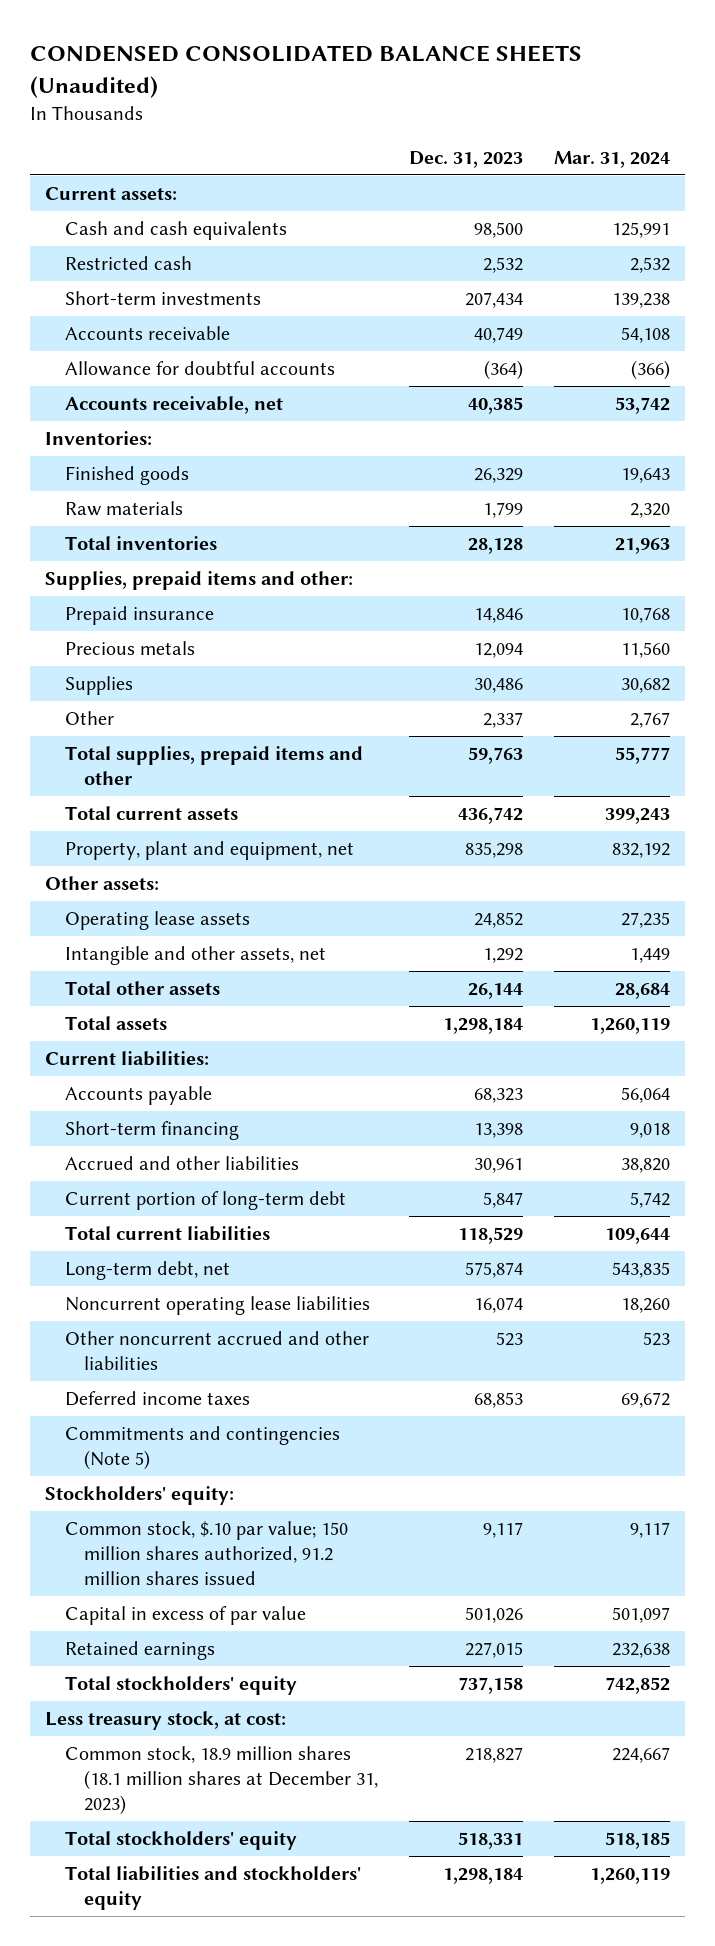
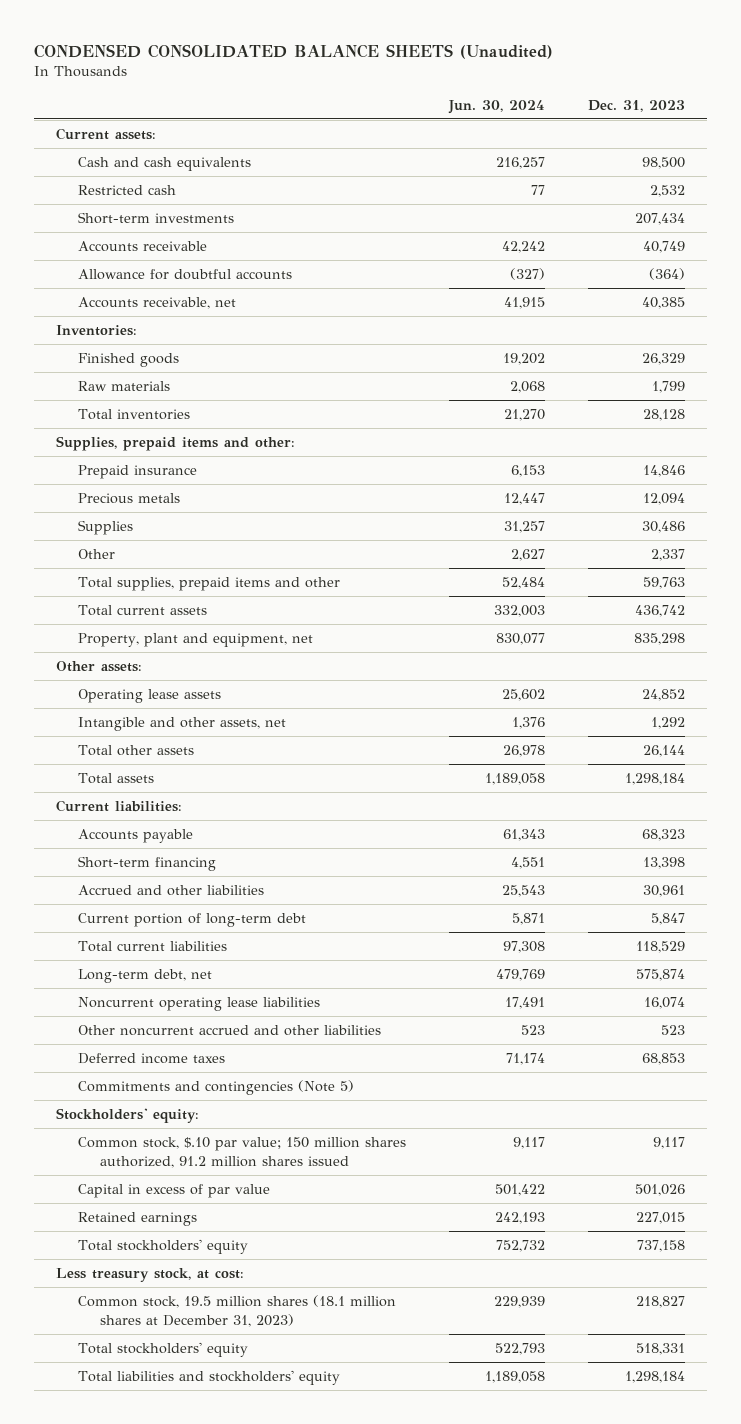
- | Dec. 31, 2023 | Mar. 31, 2024
+ | Jun. 30, 2024 | Dec. 31, 2023
- Common stock, 18.9 million shares (18.1 million shares at December 31, 2023) | 218,827 | 224,667
+ Common stock, 19.5 million shares (18.1 million shares at December 31, 2023) | 229,939 | 218,827

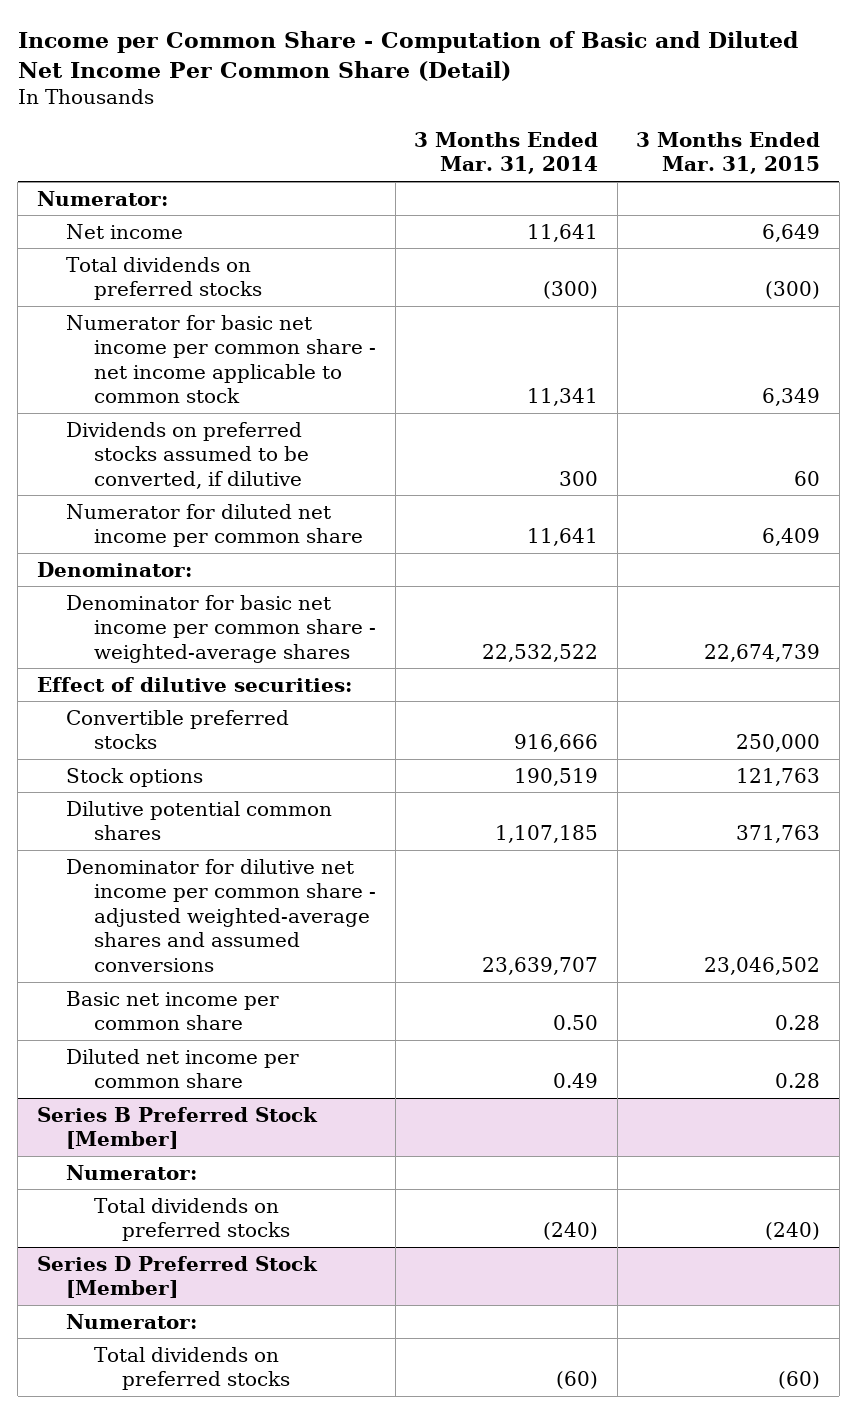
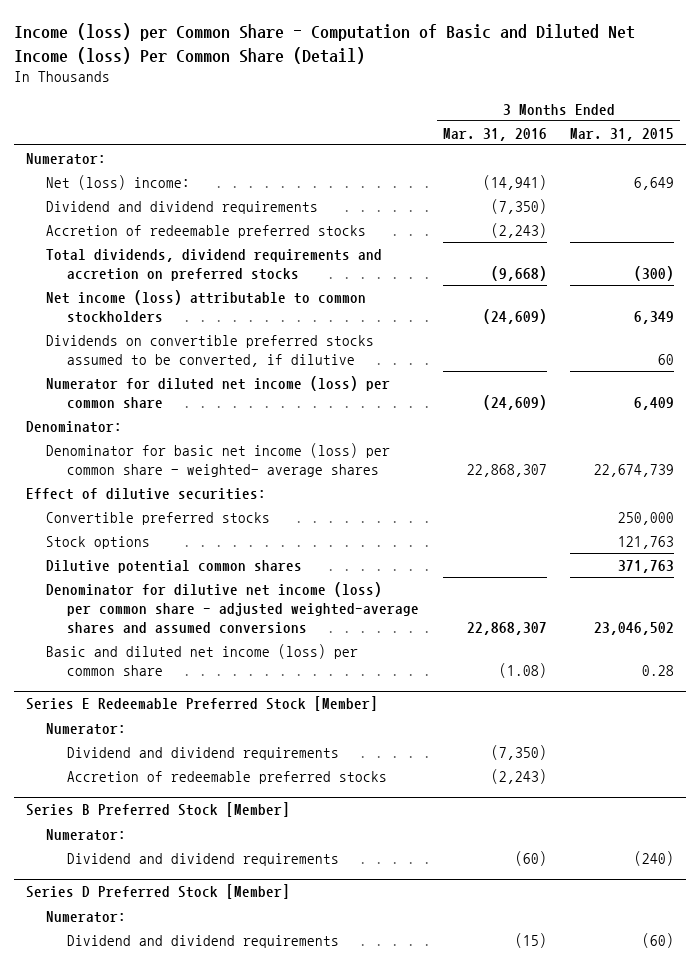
- Income per Common Share - Computation of Basic and Diluted Net Income Per Common Share (Detail)
+ Income (loss) per Common Share - Computation of Basic and Diluted Net Income (loss) Per Common Share (Detail)
- | 3 Months Ended Mar. 31, 2014 | 3 Months Ended Mar. 31, 2015
+ | 3 Months Ended Mar. 31, 2016 | 3 Months Ended Mar. 31, 2015
- Net income | 11,641 | 6,649
- Total dividends on preferred stocks | (300) | (300)
- Numerator for basic net income per common share - net income applicable to common stock | 11,341 | 6,349
- Dividends on preferred stocks assumed to be converted, if dilutive | 300 | 60
- Numerator for diluted net income per common share | 11,641 | 6,409
+ Net (loss) income: | (14,941) | 6,649
+ Dividend and dividend requirements | (7,350) |
+ Accretion of redeemable preferred stocks | (2,243) |
+ Total dividends, dividend requirements and accretion on preferred stocks | (9,668) | (300)
+ Net income (loss) attributable to common stockholders | (24,609) | 6,349
+ Dividends on convertible preferred stocks assumed to be converted, if dilutive | | 60
+ Numerator for diluted net income (loss) per common share | (24,609) | 6,409
- Denominator for basic net income per common share - weighted-average shares | 22,532,522 | 22,674,739
+ Denominator for basic net income (loss) per common share - weighted- average shares | 22,868,307 | 22,674,739
- Denominator for dilutive net income per common share - adjusted weighted-average shares and assumed conversions | 23,639,707 | 23,046,502
- Basic net income per common share | 0.50 | 0.28
- Diluted net income per common share | 0.49 | 0.28
+ Denominator for dilutive net income (loss) per common share - adjusted weighted-average shares and assumed conversions | 22,868,307 | 23,046,502
+ Basic and diluted net income (loss) per common share | (1.08) | 0.28
+ Series E Redeemable Preferred Stock [Member]
+ Numerator:
+ Dividend and dividend requirements | (7,350) |
+ Accretion of redeemable preferred stocks | (2,243) |
@ Series B Preferred Stock [Member]
- Total dividends on preferred stocks | (240) | (240)
+ Dividend and dividend requirements | (60) | (240)
@ Series D Preferred Stock [Member]
- Total dividends on preferred stocks | (60) | (60)
+ Dividend and dividend requirements | (15) | (60)

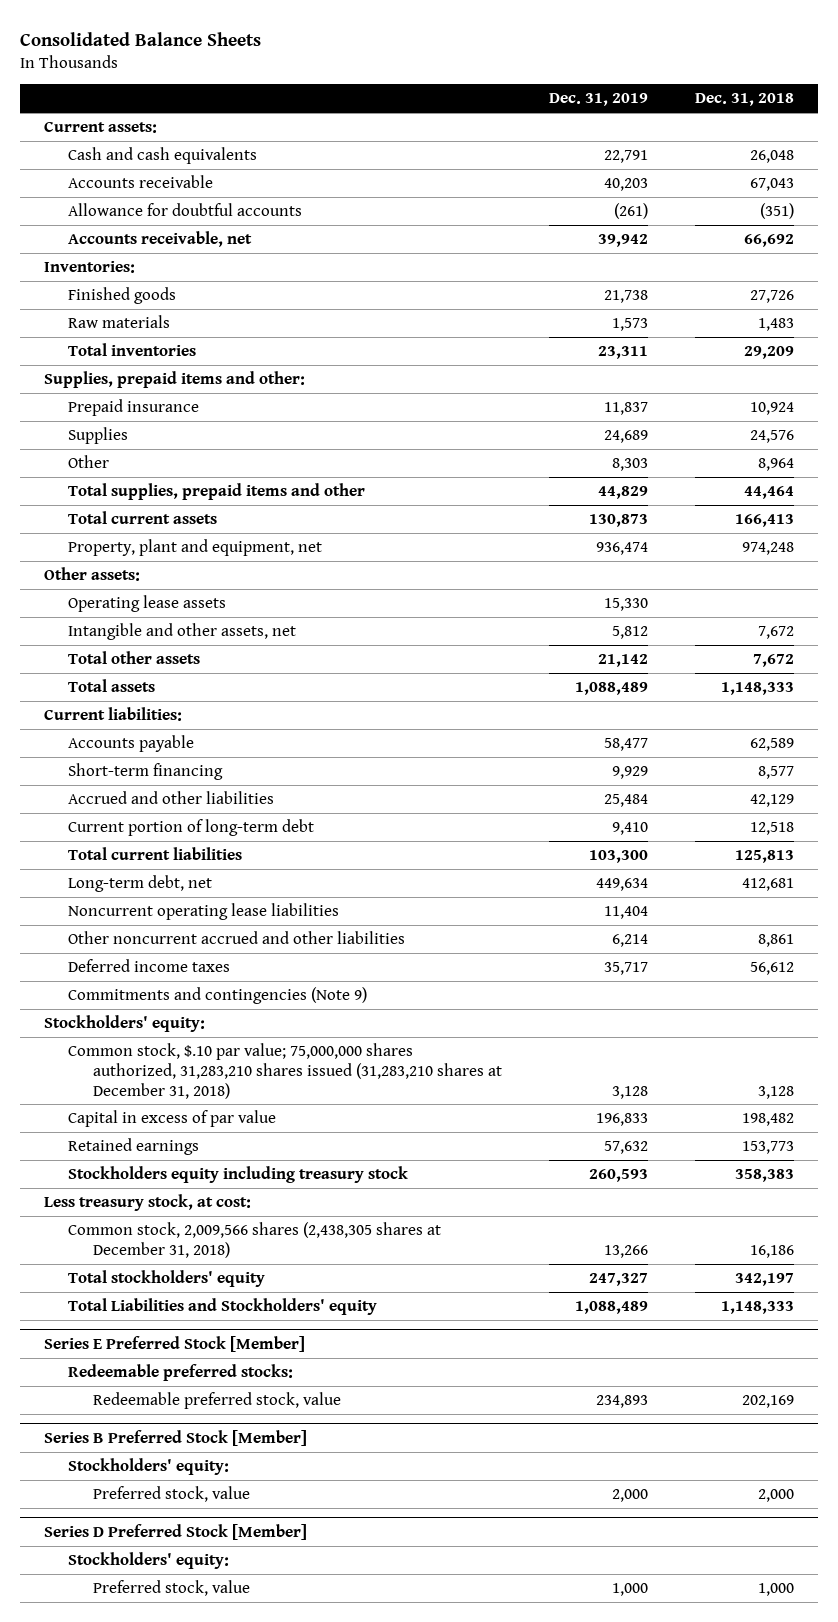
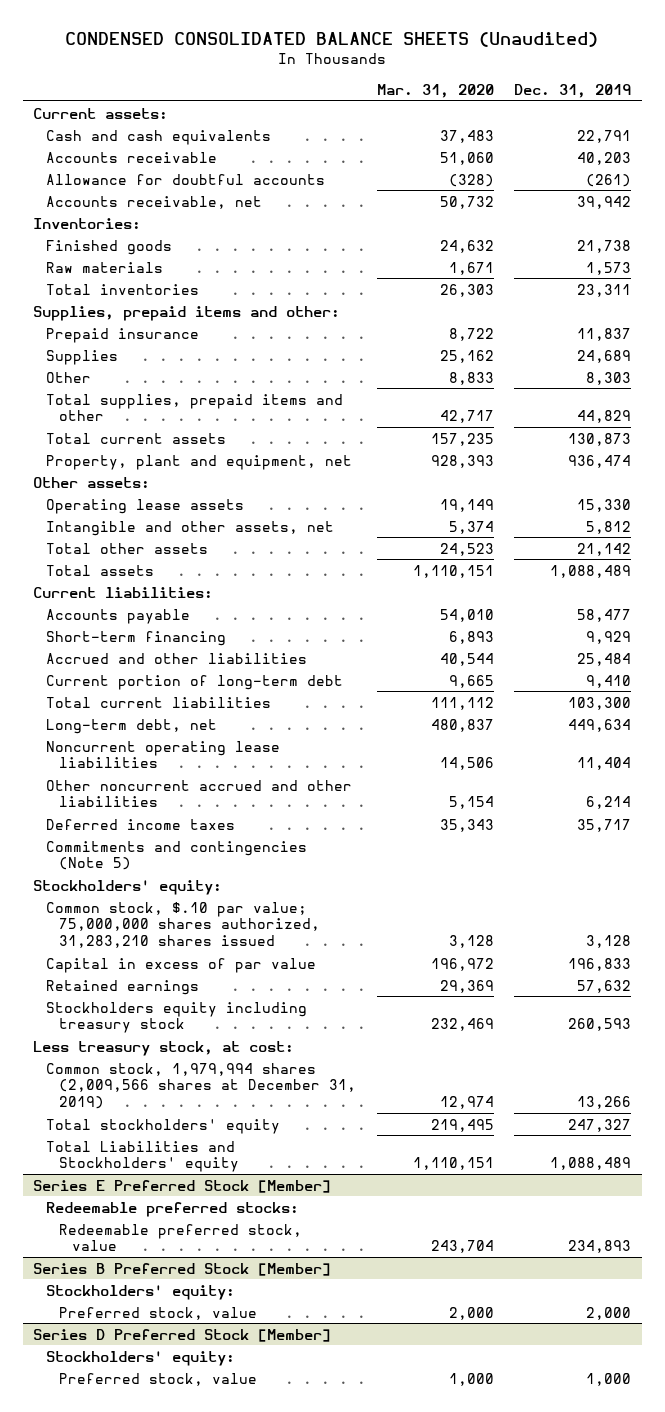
- Consolidated Balance Sheets
+ CONDENSED CONSOLIDATED BALANCE SHEETS (Unaudited)
- | Dec. 31, 2019 | Dec. 31, 2018
+ | Mar. 31, 2020 | Dec. 31, 2019
- Commitments and contingencies (Note 9)
+ Commitments and contingencies (Note 5)
- Common stock, $.10 par value; 75,000,000 shares authorized, 31,283,210 shares issued (31,283,210 shares at December 31, 2018) | 3,128 | 3,128
+ Common stock, $.10 par value; 75,000,000 shares authorized, 31,283,210 shares issued | 3,128 | 3,128
- Common stock, 2,009,566 shares (2,438,305 shares at December 31, 2018) | 13,266 | 16,186
+ Common stock, 1,979,994 shares (2,009,566 shares at December 31, 2019) | 12,974 | 13,266

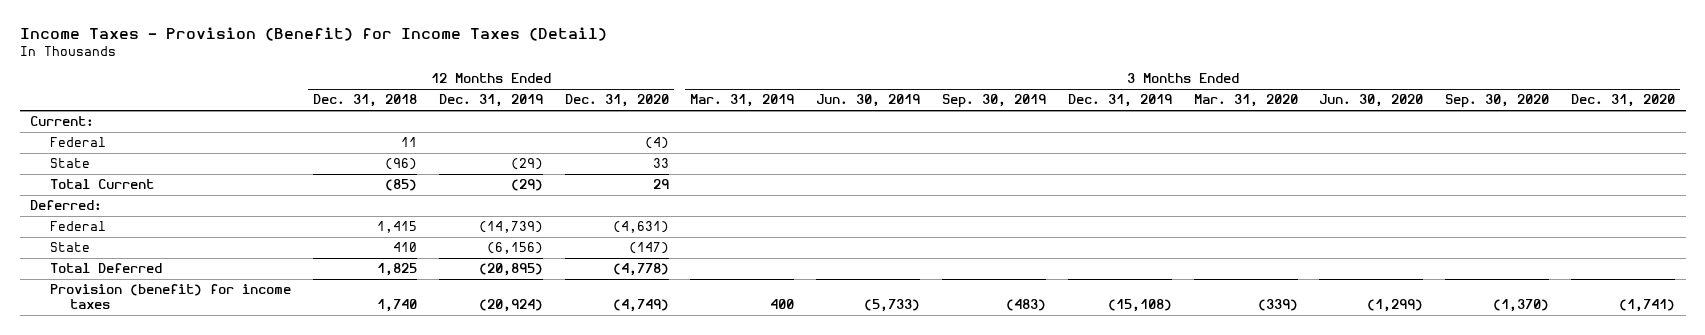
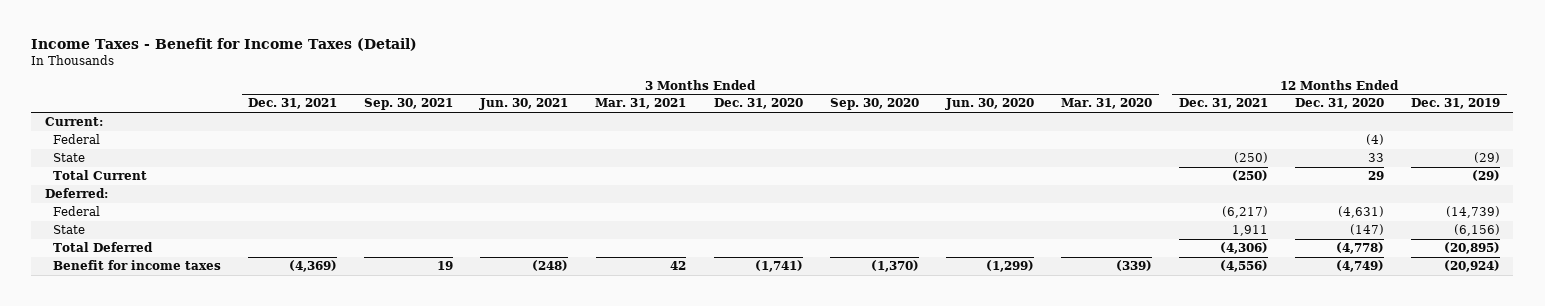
- Income Taxes - Provision (Benefit) for Income Taxes (Detail)
+ Income Taxes - Benefit for Income Taxes (Detail)
- | 12 Months Ended Dec. 31, 2018 | 12 Months Ended Dec. 31, 2019 | 12 Months Ended Dec. 31, 2020 | 3 Months Ended Mar. 31, 2019 | 3 Months Ended Jun. 30, 2019 | 3 Months Ended Sep. 30, 2019 | 3 Months Ended Dec. 31, 2019 | 3 Months Ended Mar. 31, 2020 | 3 Months Ended Jun. 30, 2020 | 3 Months Ended Sep. 30, 2020 | 3 Months Ended Dec. 31, 2020
+ | 3 Months Ended Dec. 31, 2021 | 3 Months Ended Sep. 30, 2021 | 3 Months Ended Jun. 30, 2021 | 3 Months Ended Mar. 31, 2021 | 3 Months Ended Dec. 31, 2020 | 3 Months Ended Sep. 30, 2020 | 3 Months Ended Jun. 30, 2020 | 3 Months Ended Mar. 31, 2020 | 12 Months Ended Dec. 31, 2021 | 12 Months Ended Dec. 31, 2020 | 12 Months Ended Dec. 31, 2019
- Provision (benefit) for income taxes | 1,740 | (20,924) | (4,749) | 400 | (5,733) | (483) | (15,108) | (339) | (1,299) | (1,370) | (1,741)
+ Benefit for income taxes | (4,369) | 19 | (248) | 42 | (1,741) | (1,370) | (1,299) | (339) | (4,556) | (4,749) | (20,924)

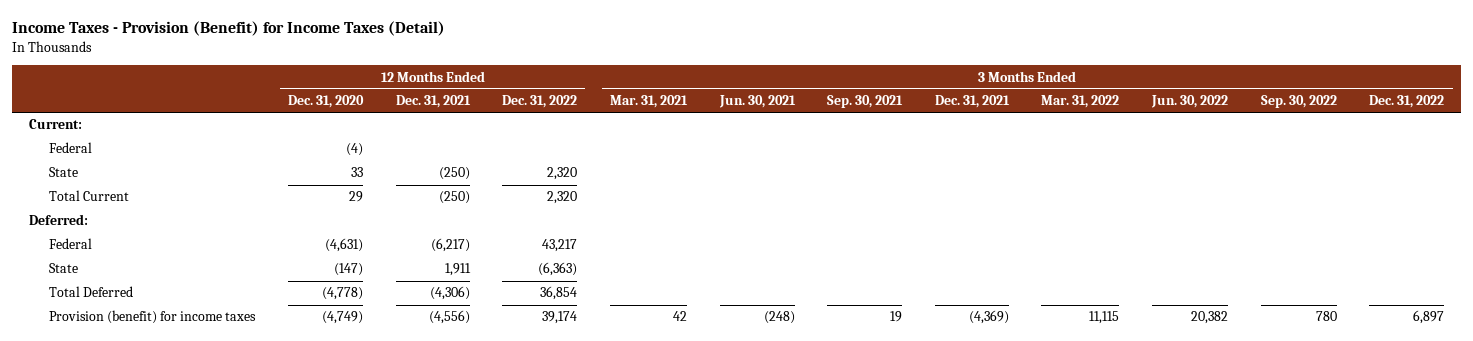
- Income Taxes - Benefit for Income Taxes (Detail)
+ Income Taxes - Provision (Benefit) for Income Taxes (Detail)
- | 3 Months Ended Dec. 31, 2021 | 3 Months Ended Sep. 30, 2021 | 3 Months Ended Jun. 30, 2021 | 3 Months Ended Mar. 31, 2021 | 3 Months Ended Dec. 31, 2020 | 3 Months Ended Sep. 30, 2020 | 3 Months Ended Jun. 30, 2020 | 3 Months Ended Mar. 31, 2020 | 12 Months Ended Dec. 31, 2021 | 12 Months Ended Dec. 31, 2020 | 12 Months Ended Dec. 31, 2019
+ | 12 Months Ended Dec. 31, 2020 | 12 Months Ended Dec. 31, 2021 | 12 Months Ended Dec. 31, 2022 | 3 Months Ended Mar. 31, 2021 | 3 Months Ended Jun. 30, 2021 | 3 Months Ended Sep. 30, 2021 | 3 Months Ended Dec. 31, 2021 | 3 Months Ended Mar. 31, 2022 | 3 Months Ended Jun. 30, 2022 | 3 Months Ended Sep. 30, 2022 | 3 Months Ended Dec. 31, 2022
- Benefit for income taxes | (4,369) | 19 | (248) | 42 | (1,741) | (1,370) | (1,299) | (339) | (4,556) | (4,749) | (20,924)
+ Provision (benefit) for income taxes | (4,749) | (4,556) | 39,174 | 42 | (248) | 19 | (4,369) | 11,115 | 20,382 | 780 | 6,897

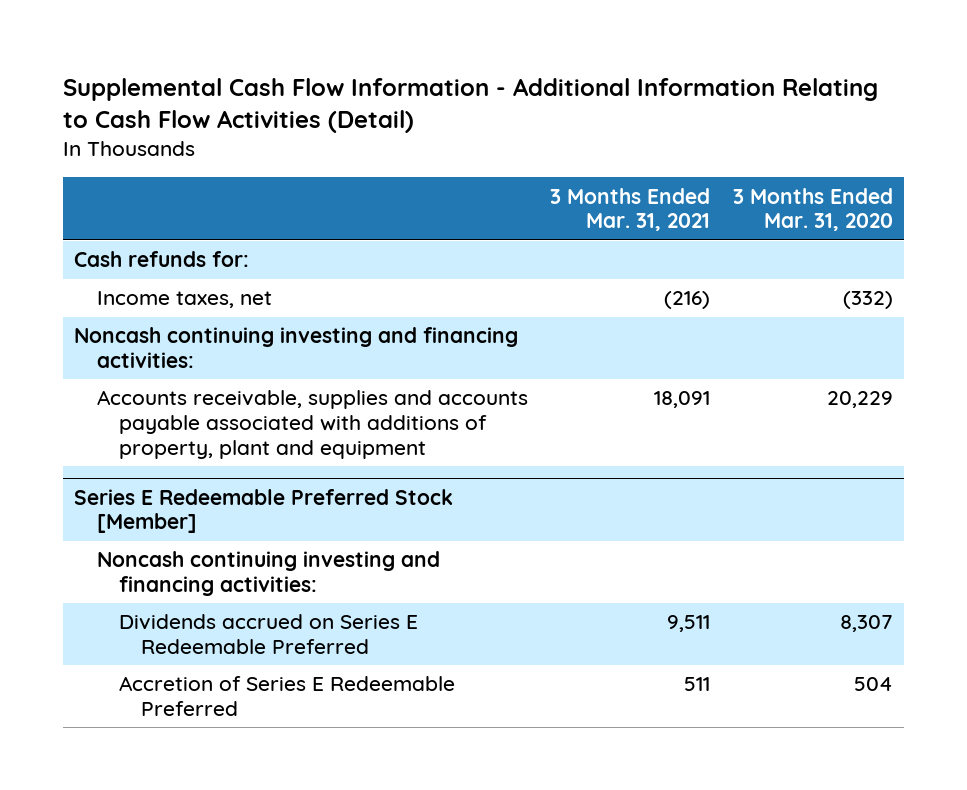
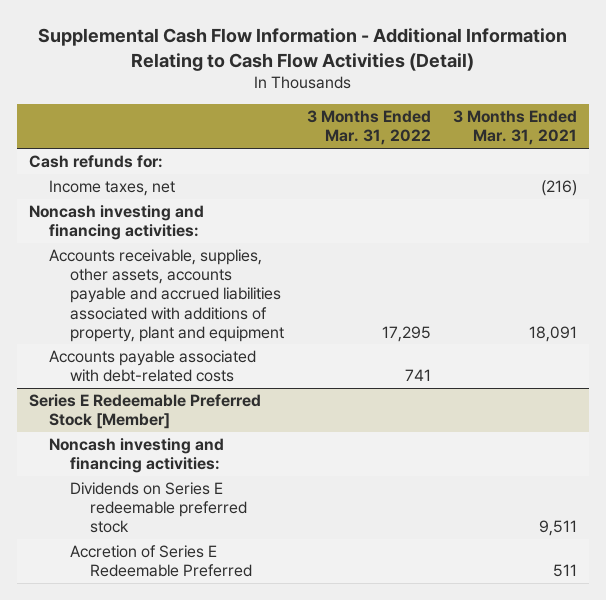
- | 3 Months Ended Mar. 31, 2021 | 3 Months Ended Mar. 31, 2020
+ | 3 Months Ended Mar. 31, 2022 | 3 Months Ended Mar. 31, 2021
- Noncash continuing investing and financing activities:
- Accounts receivable, supplies and accounts payable associated with additions of property, plant and equipment | 18,091 | 20,229
+ Noncash investing and financing activities:
+ Accounts receivable, supplies, other assets, accounts payable and accrued liabilities associated with additions of property, plant and equipment | 17,295 | 18,091
+ Accounts payable associated with debt-related costs | 741 |
@ Series E Redeemable Preferred Stock [Member]
- Noncash continuing investing and financing activities:
- Dividends accrued on Series E Redeemable Preferred | 9,511 | 8,307
+ Noncash investing and financing activities:
+ Dividends on Series E redeemable preferred stock | | 9,511

